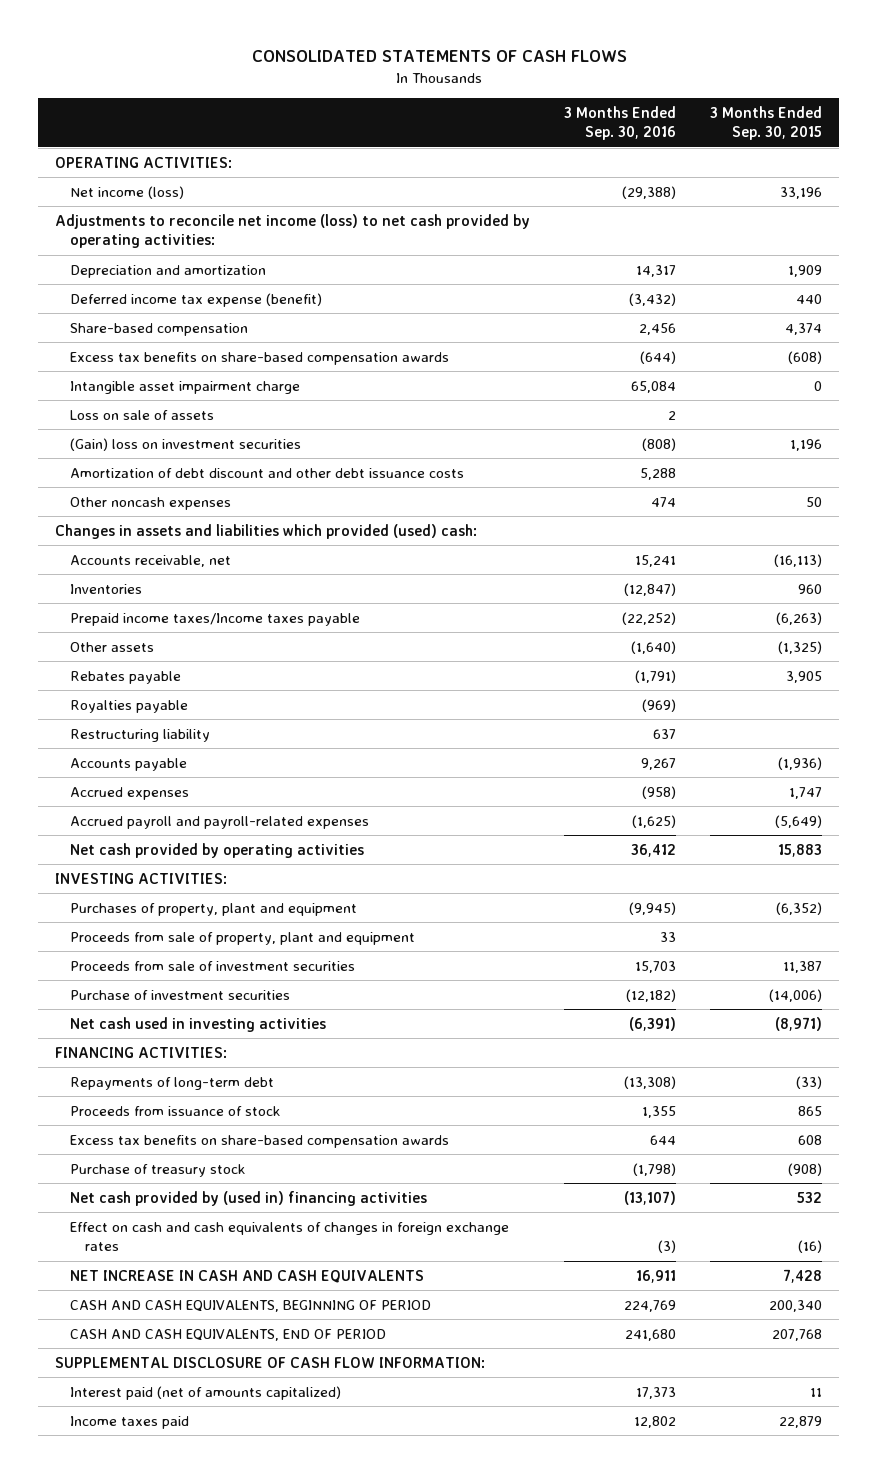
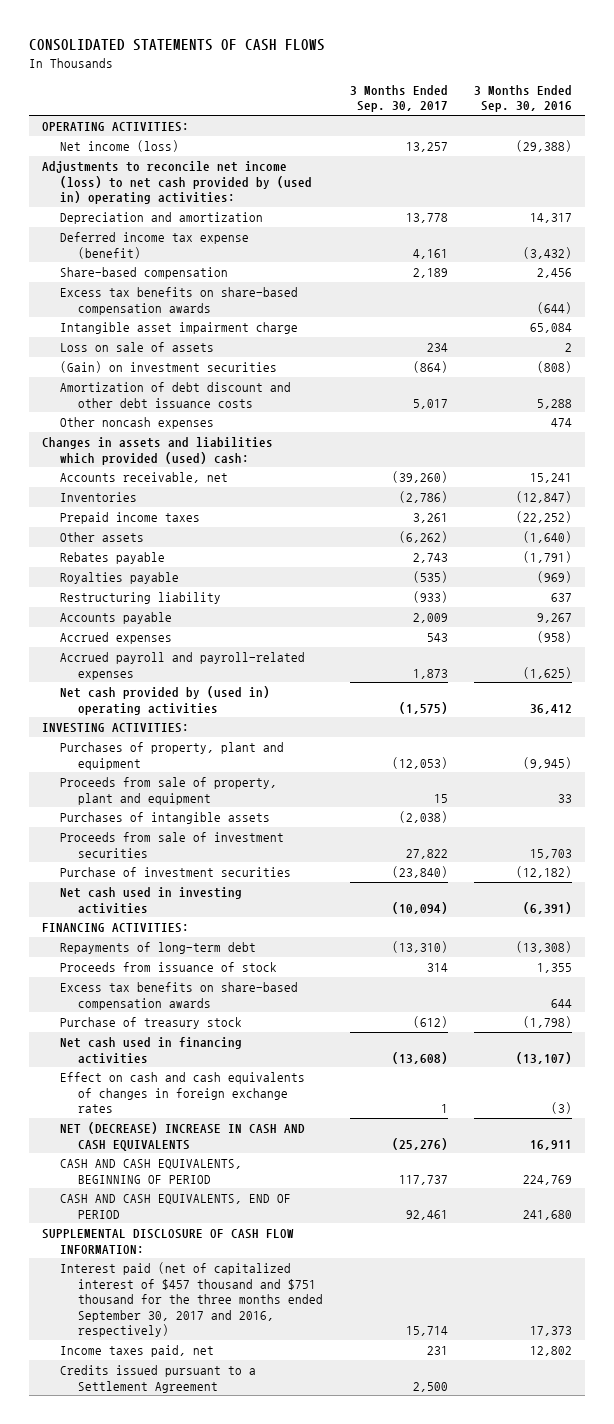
- | 3 Months Ended Sep. 30, 2016 | 3 Months Ended Sep. 30, 2015
+ | 3 Months Ended Sep. 30, 2017 | 3 Months Ended Sep. 30, 2016
- Adjustments to reconcile net income (loss) to net cash provided by operating activities:
+ Adjustments to reconcile net income (loss) to net cash provided by (used in) operating activities:
- (Gain) loss on investment securities | (808) | 1,196
+ (Gain) on investment securities | (864) | (808)
- Prepaid income taxes/Income taxes payable | (22,252) | (6,263)
+ Prepaid income taxes | 3,261 | (22,252)
- Net cash provided by operating activities | 36,412 | 15,883
+ Net cash provided by (used in) operating activities | (1,575) | 36,412
+ Purchases of intangible assets | (2,038) |
- Net cash provided by (used in) financing activities | (13,107) | 532
+ Net cash used in financing activities | (13,608) | (13,107)
- NET INCREASE IN CASH AND CASH EQUIVALENTS | 16,911 | 7,428
+ NET (DECREASE) INCREASE IN CASH AND CASH EQUIVALENTS | (25,276) | 16,911
- Interest paid (net of amounts capitalized) | 17,373 | 11
- Income taxes paid | 12,802 | 22,879
+ Interest paid (net of capitalized interest of $457 thousand and $751 thousand for the three months ended September 30, 2017 and 2016, respectively) | 15,714 | 17,373
+ Income taxes paid, net | 231 | 12,802
+ Credits issued pursuant to a Settlement Agreement | 2,500 |

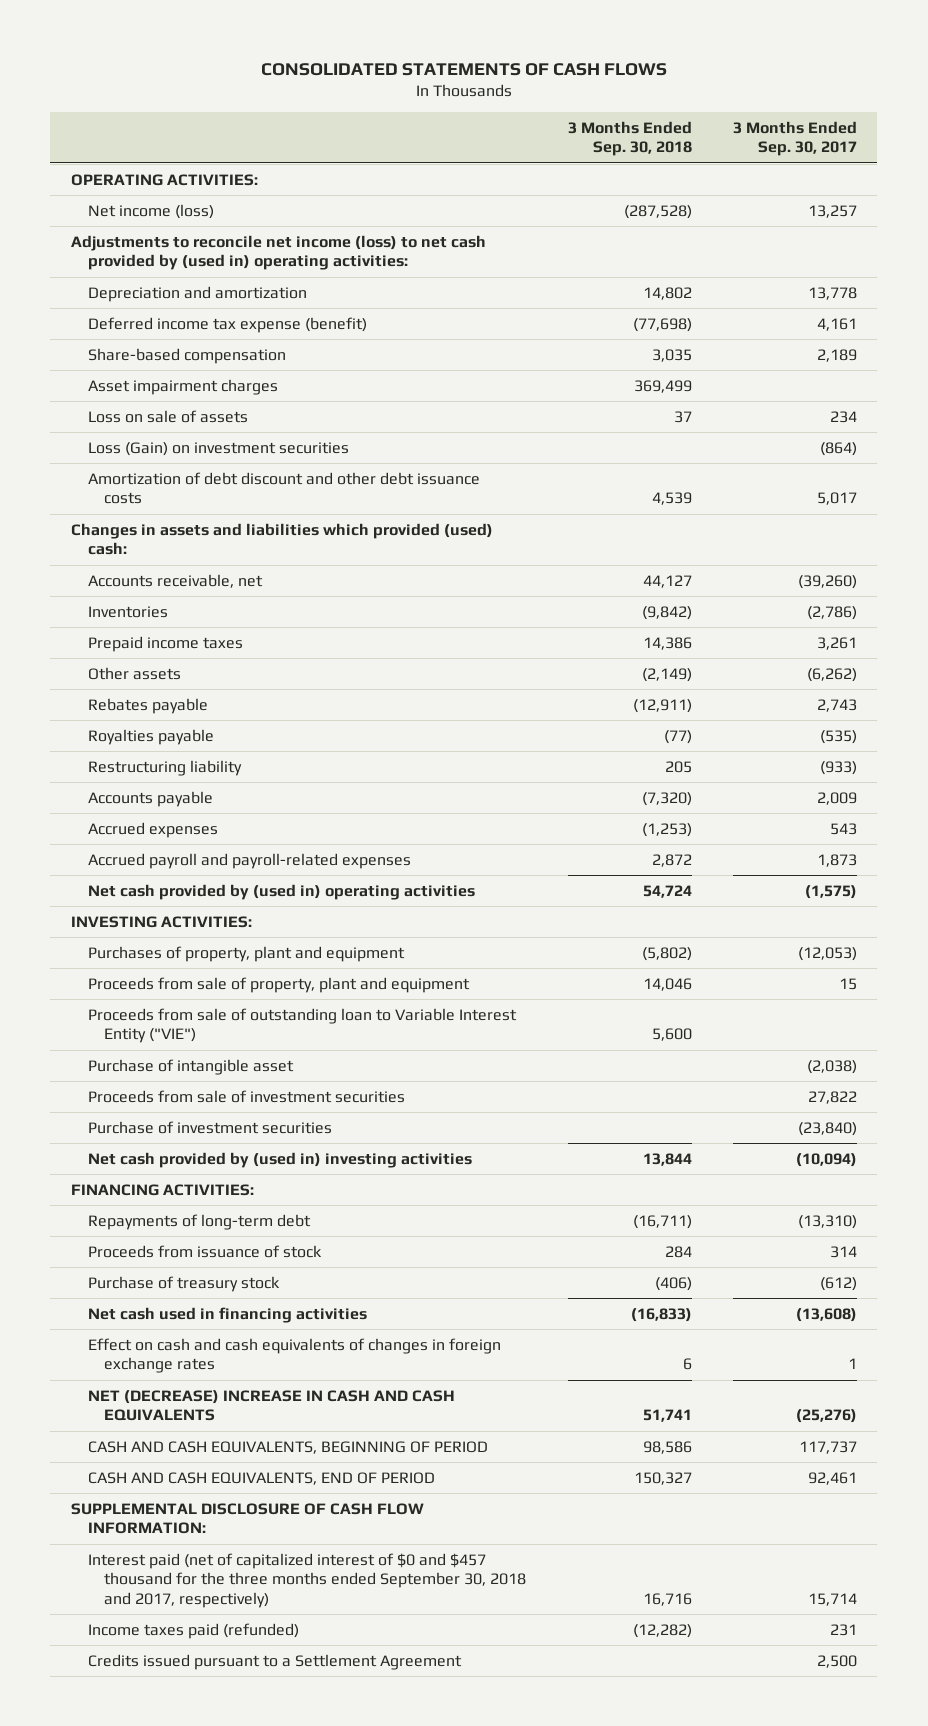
- | 3 Months Ended Sep. 30, 2017 | 3 Months Ended Sep. 30, 2016
+ | 3 Months Ended Sep. 30, 2018 | 3 Months Ended Sep. 30, 2017
- Excess tax benefits on share-based compensation awards | | (644)
- Intangible asset impairment charge | | 65,084
+ Asset impairment charges | 369,499 |
- (Gain) on investment securities | (864) | (808)
+ Loss (Gain) on investment securities | | (864)
- Other noncash expenses | | 474
- Purchases of intangible assets | (2,038) |
+ Proceeds from sale of outstanding loan to Variable Interest Entity ("VIE") | 5,600 |
+ Purchase of intangible asset | | (2,038)
- Net cash used in investing activities | (10,094) | (6,391)
+ Net cash provided by (used in) investing activities | 13,844 | (10,094)
- Excess tax benefits on share-based compensation awards | | 644
- Interest paid (net of capitalized interest of $457 thousand and $751 thousand for the three months ended September 30, 2017 and 2016, respectively) | 15,714 | 17,373
- Income taxes paid, net | 231 | 12,802
+ Interest paid (net of capitalized interest of $0 and $457 thousand for the three months ended September 30, 2018 and 2017, respectively) | 16,716 | 15,714
+ Income taxes paid (refunded) | (12,282) | 231

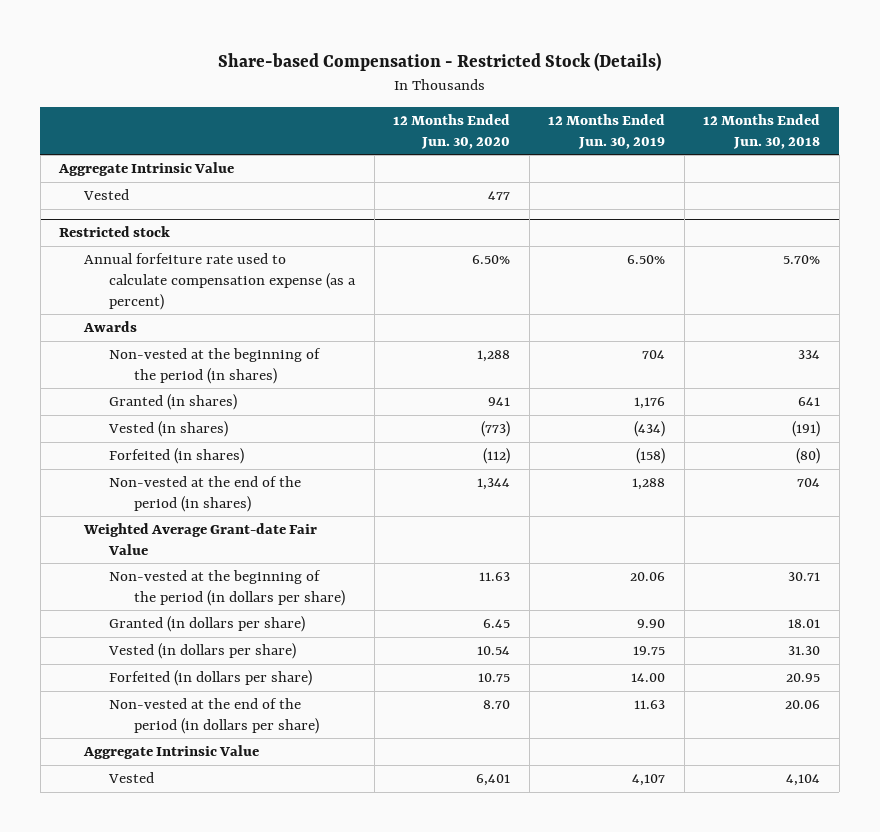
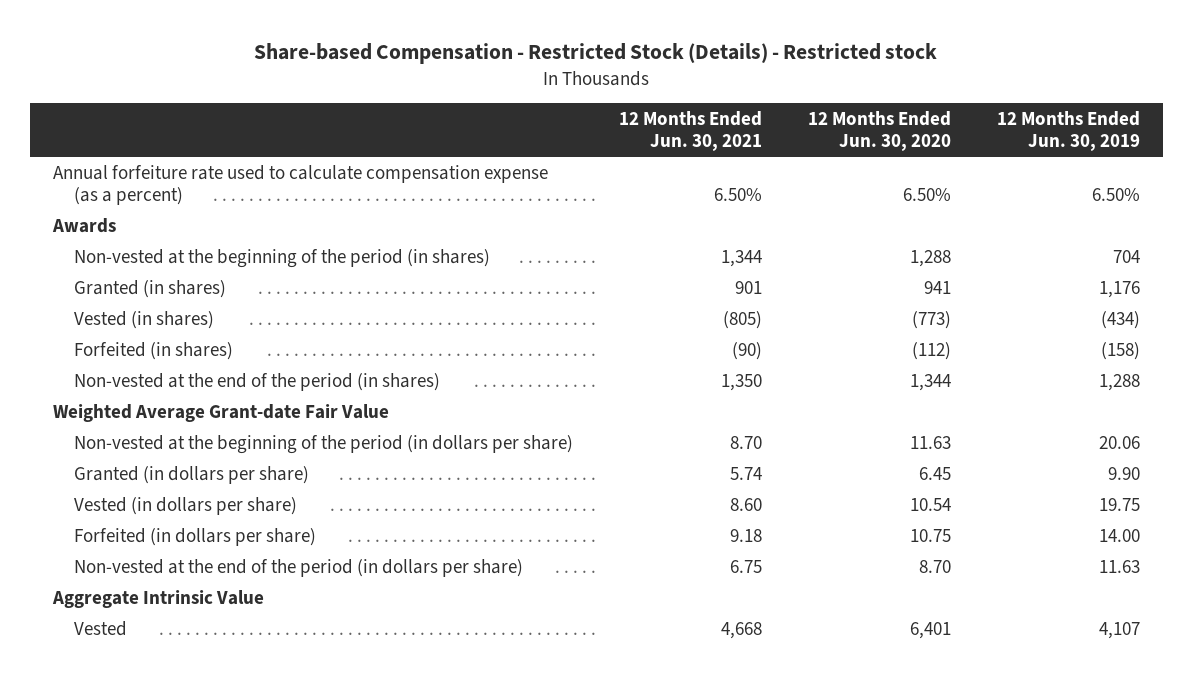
- Share-based Compensation - Restricted Stock (Details)
+ Share-based Compensation - Restricted Stock (Details) - Restricted stock
- | 12 Months Ended Jun. 30, 2020 | 12 Months Ended Jun. 30, 2019 | 12 Months Ended Jun. 30, 2018
+ | 12 Months Ended Jun. 30, 2021 | 12 Months Ended Jun. 30, 2020 | 12 Months Ended Jun. 30, 2019
- Aggregate Intrinsic Value
- Vested | 477 | |
- Restricted stock

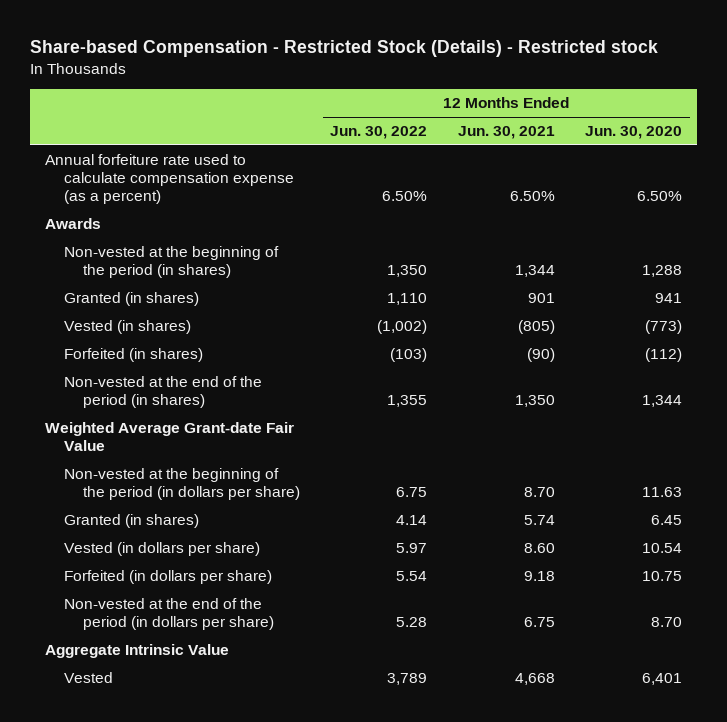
- | 12 Months Ended Jun. 30, 2021 | 12 Months Ended Jun. 30, 2020 | 12 Months Ended Jun. 30, 2019
+ | 12 Months Ended Jun. 30, 2022 | 12 Months Ended Jun. 30, 2021 | 12 Months Ended Jun. 30, 2020
- Granted (in dollars per share) | 5.74 | 6.45 | 9.90
+ Granted (in shares) | 4.14 | 5.74 | 6.45

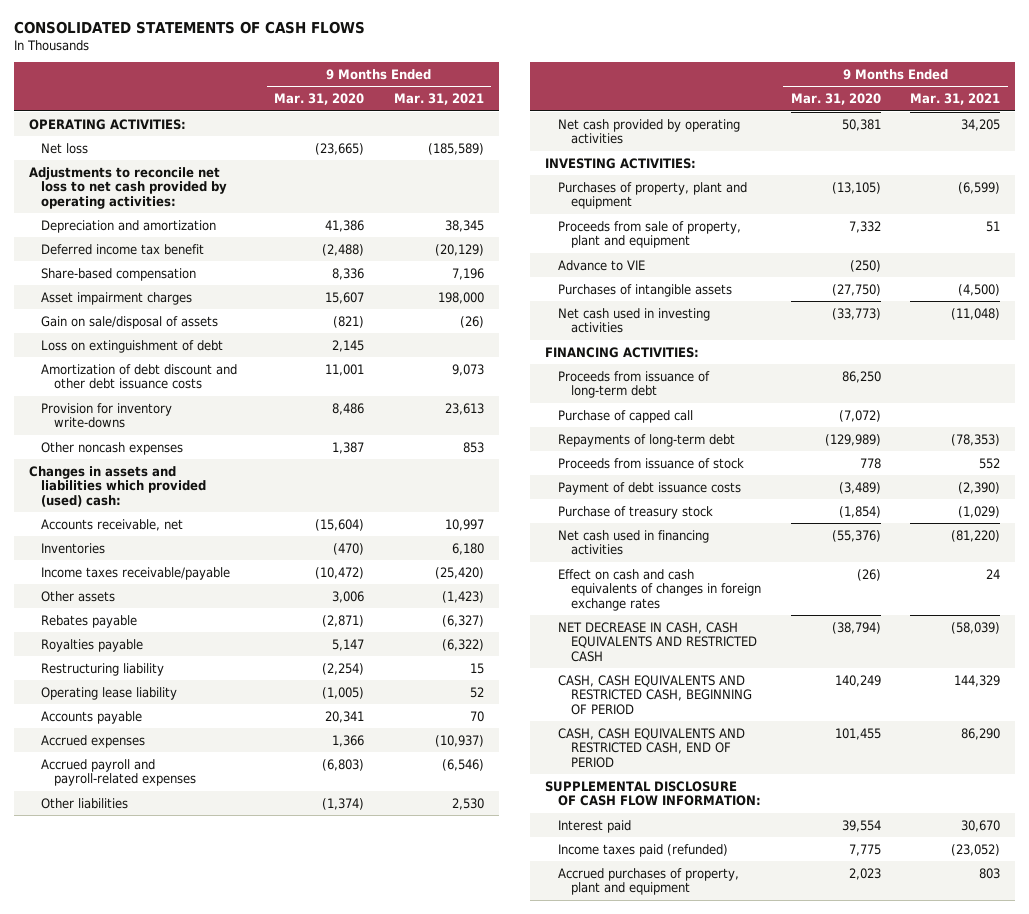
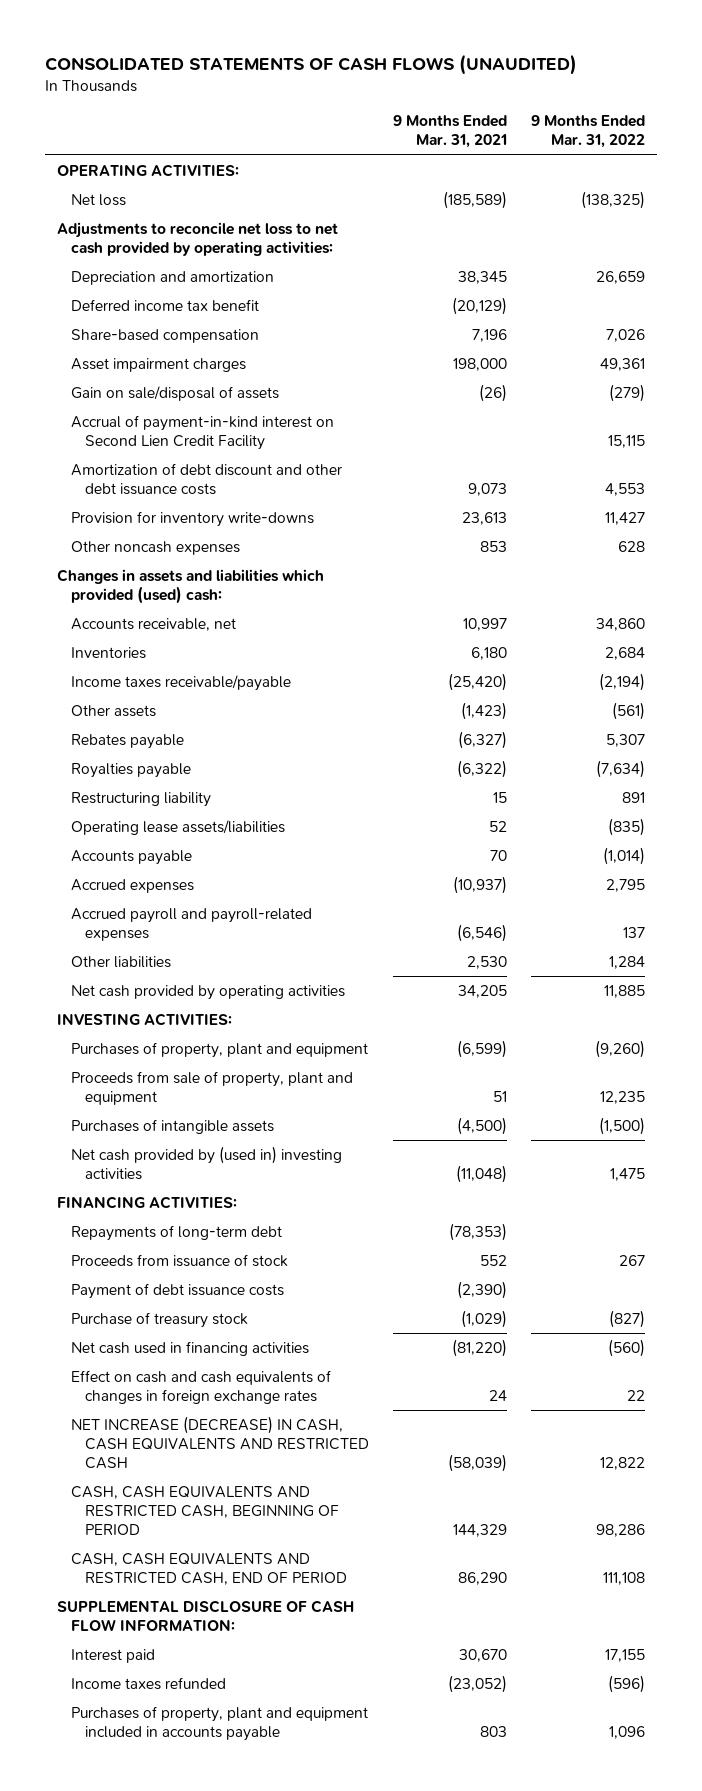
- CONSOLIDATED STATEMENTS OF CASH FLOWS
+ CONSOLIDATED STATEMENTS OF CASH FLOWS (UNAUDITED)
- | 9 Months Ended Mar. 31, 2020 | 9 Months Ended Mar. 31, 2021
+ | 9 Months Ended Mar. 31, 2021 | 9 Months Ended Mar. 31, 2022
- Loss on extinguishment of debt | 2,145 |
+ Accrual of payment-in-kind interest on Second Lien Credit Facility | | 15,115
- Operating lease liability | (1,005) | 52
+ Operating lease assets/liabilities | 52 | (835)
- Advance to VIE | (250) |
- Net cash used in investing activities | (33,773) | (11,048)
+ Net cash provided by (used in) investing activities | (11,048) | 1,475
- Proceeds from issuance of long-term debt | 86,250 |
- Purchase of capped call | (7,072) |
- NET DECREASE IN CASH, CASH EQUIVALENTS AND RESTRICTED CASH | (38,794) | (58,039)
+ NET INCREASE (DECREASE) IN CASH, CASH EQUIVALENTS AND RESTRICTED CASH | (58,039) | 12,822
- Income taxes paid (refunded) | 7,775 | (23,052)
- Accrued purchases of property, plant and equipment | 2,023 | 803
+ Income taxes refunded | (23,052) | (596)
+ Purchases of property, plant and equipment included in accounts payable | 803 | 1,096

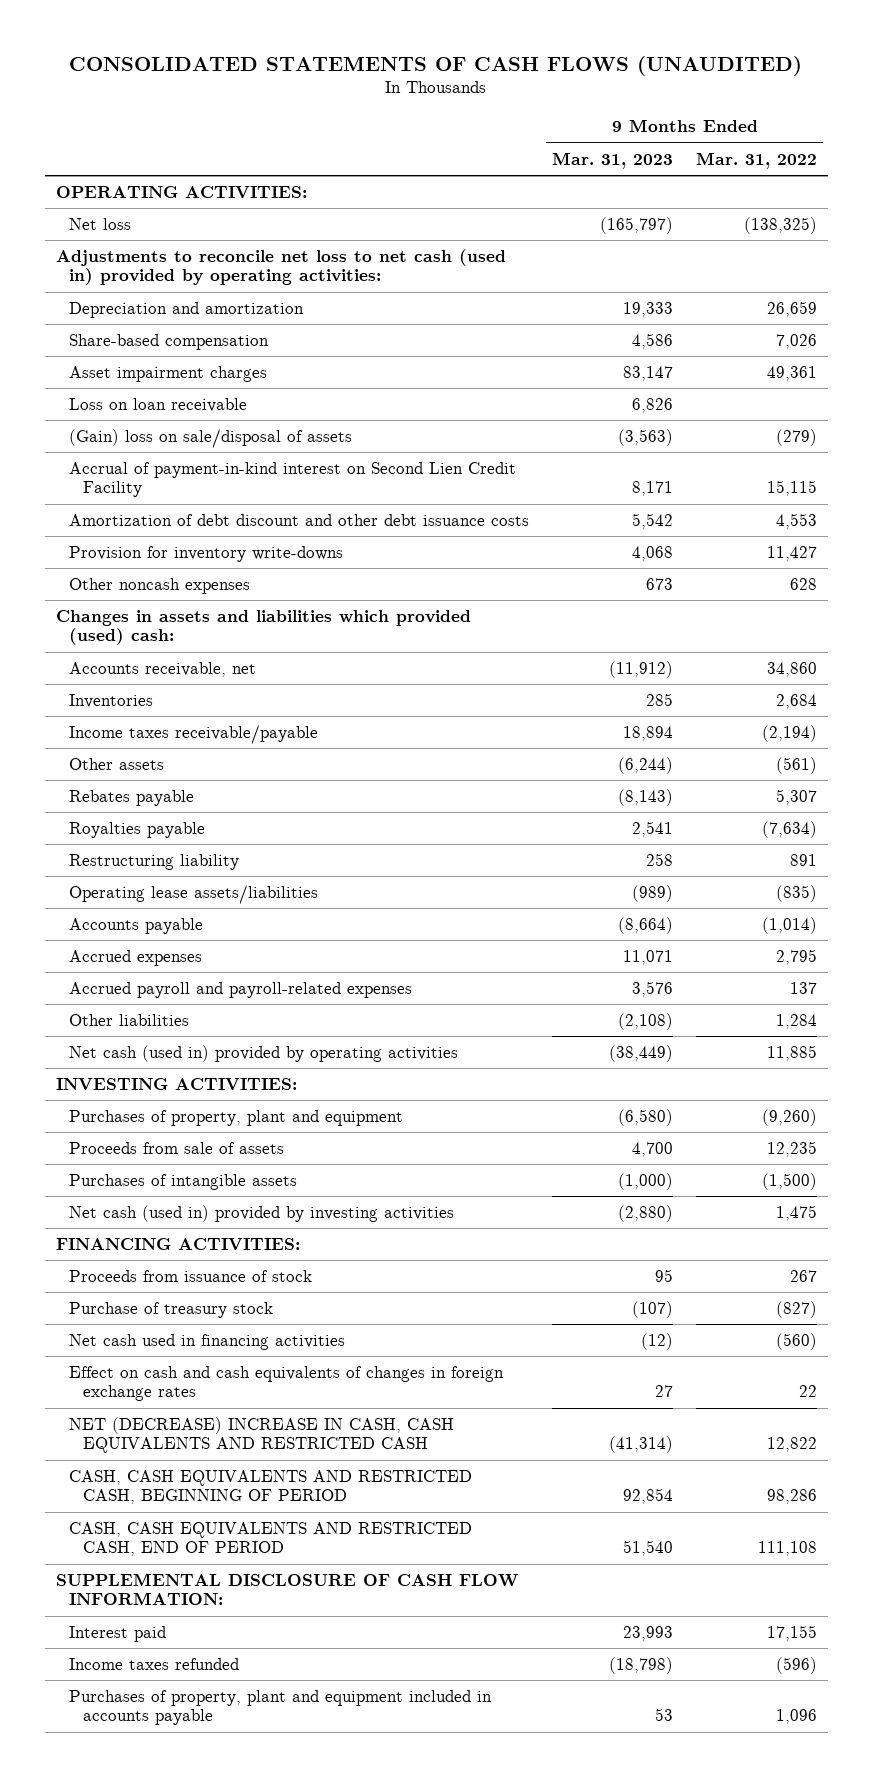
- | 9 Months Ended Mar. 31, 2021 | 9 Months Ended Mar. 31, 2022
+ | 9 Months Ended Mar. 31, 2023 | 9 Months Ended Mar. 31, 2022
- Adjustments to reconcile net loss to net cash provided by operating activities:
+ Adjustments to reconcile net loss to net cash (used in) provided by operating activities:
- Deferred income tax benefit | (20,129) |
- Gain on sale/disposal of assets | (26) | (279)
+ Loss on loan receivable | 6,826 |
+ (Gain) loss on sale/disposal of assets | (3,563) | (279)
- Net cash provided by operating activities | 34,205 | 11,885
+ Net cash (used in) provided by operating activities | (38,449) | 11,885
- Proceeds from sale of property, plant and equipment | 51 | 12,235
+ Proceeds from sale of assets | 4,700 | 12,235
- Net cash provided by (used in) investing activities | (11,048) | 1,475
+ Net cash (used in) provided by investing activities | (2,880) | 1,475
- Repayments of long-term debt | (78,353) |
- Payment of debt issuance costs | (2,390) |
- NET INCREASE (DECREASE) IN CASH, CASH EQUIVALENTS AND RESTRICTED CASH | (58,039) | 12,822
+ NET (DECREASE) INCREASE IN CASH, CASH EQUIVALENTS AND RESTRICTED CASH | (41,314) | 12,822

